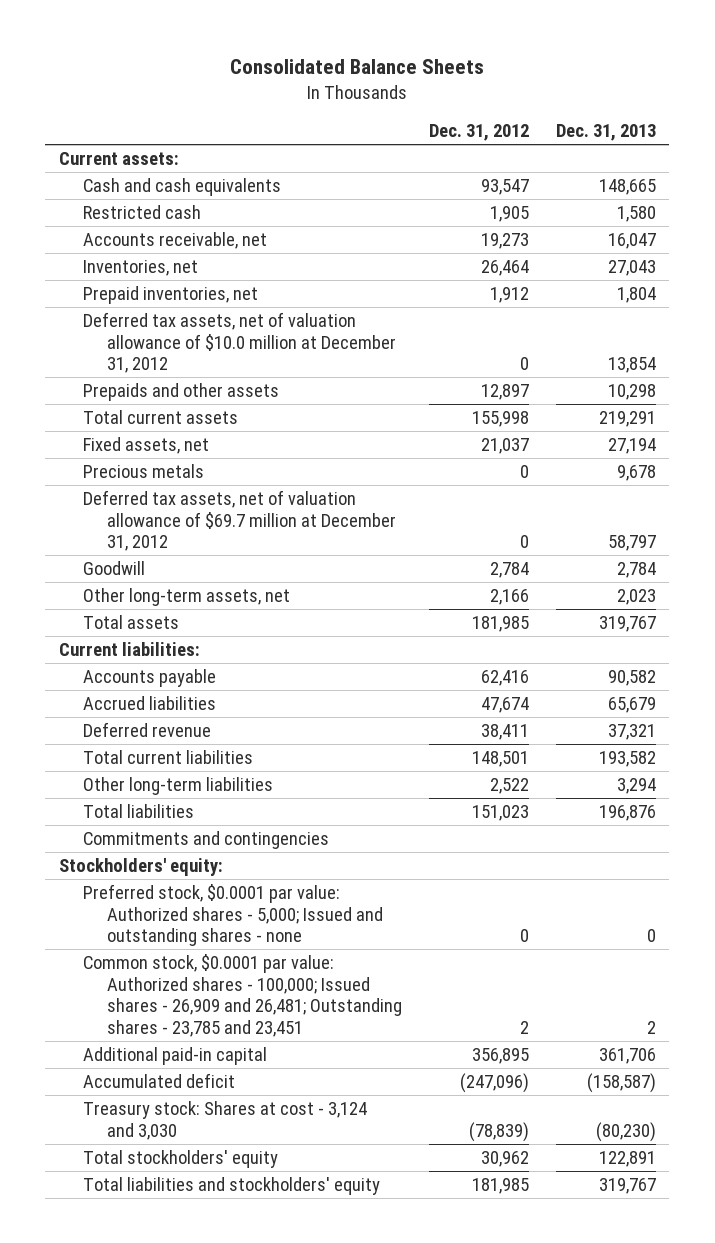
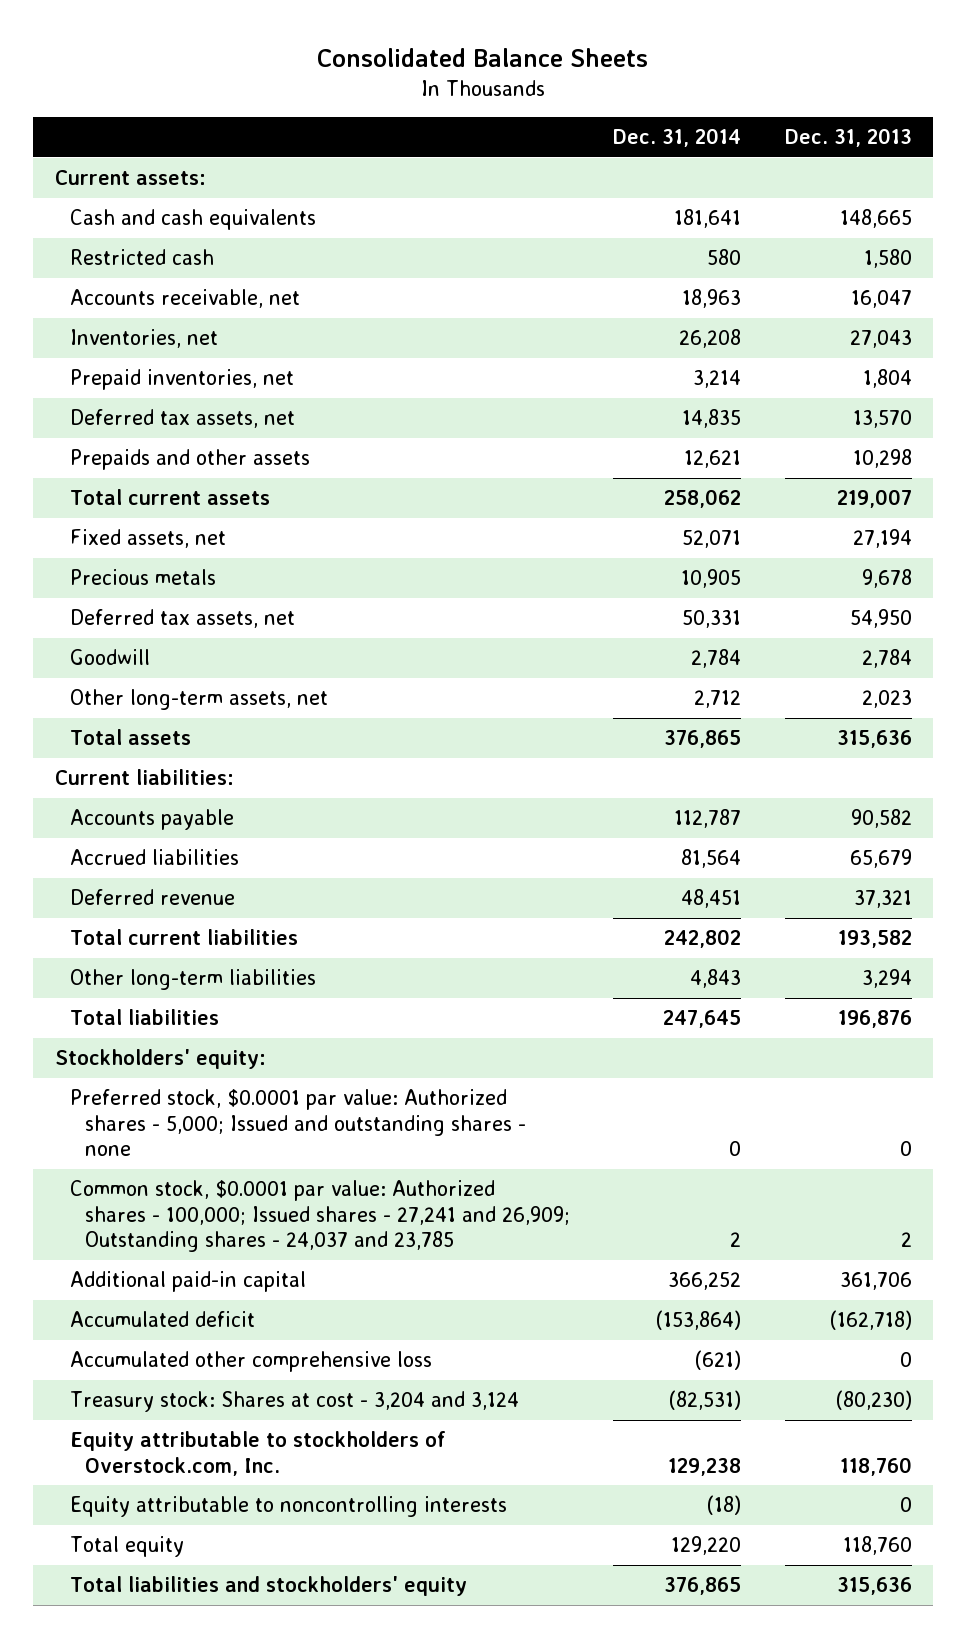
- | Dec. 31, 2012 | Dec. 31, 2013
+ | Dec. 31, 2014 | Dec. 31, 2013
- Deferred tax assets, net of valuation allowance of $10.0 million at December 31, 2012 | 0 | 13,854
+ Deferred tax assets, net | 14,835 | 13,570
- Total current assets | 155,998 | 219,291
+ Total current assets | 258,062 | 219,007
- Deferred tax assets, net of valuation allowance of $69.7 million at December 31, 2012 | 0 | 58,797
+ Deferred tax assets, net | 50,331 | 54,950
- Total assets | 181,985 | 319,767
+ Total assets | 376,865 | 315,636
- Commitments and contingencies
- Common stock, $0.0001 par value: Authorized shares - 100,000; Issued shares - 26,909 and 26,481; Outstanding shares - 23,785 and 23,451 | 2 | 2
+ Common stock, $0.0001 par value: Authorized shares - 100,000; Issued shares - 27,241 and 26,909; Outstanding shares - 24,037 and 23,785 | 2 | 2
- Accumulated deficit | (247,096) | (158,587)
- Treasury stock: Shares at cost - 3,124 and 3,030 | (78,839) | (80,230)
- Total stockholders' equity | 30,962 | 122,891
- Total liabilities and stockholders' equity | 181,985 | 319,767
+ Accumulated deficit | (153,864) | (162,718)
+ Accumulated other comprehensive loss | (621) | 0
+ Treasury stock: Shares at cost - 3,204 and 3,124 | (82,531) | (80,230)
+ Equity attributable to stockholders of Overstock.com, Inc. | 129,238 | 118,760
+ Equity attributable to noncontrolling interests | (18) | 0
+ Total equity | 129,220 | 118,760
+ Total liabilities and stockholders' equity | 376,865 | 315,636

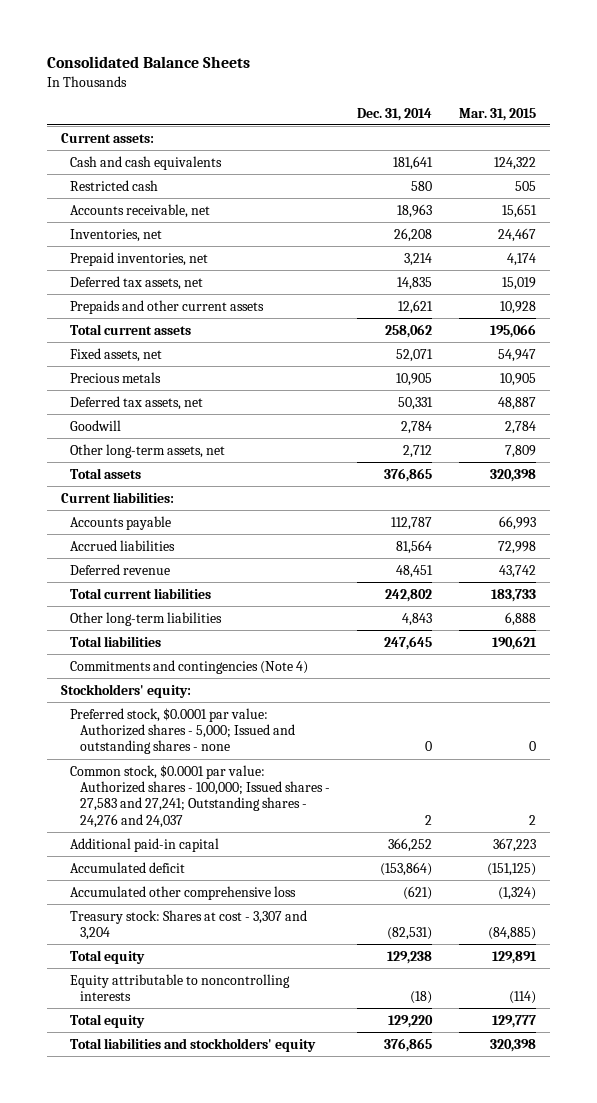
- | Dec. 31, 2014 | Dec. 31, 2013
+ | Dec. 31, 2014 | Mar. 31, 2015
- Prepaids and other assets | 12,621 | 10,298
+ Prepaids and other current assets | 12,621 | 10,928
+ Commitments and contingencies (Note 4)
- Common stock, $0.0001 par value: Authorized shares - 100,000; Issued shares - 27,241 and 26,909; Outstanding shares - 24,037 and 23,785 | 2 | 2
+ Common stock, $0.0001 par value: Authorized shares - 100,000; Issued shares - 27,583 and 27,241; Outstanding shares - 24,276 and 24,037 | 2 | 2
- Treasury stock: Shares at cost - 3,204 and 3,124 | (82,531) | (80,230)
- Equity attributable to stockholders of Overstock.com, Inc. | 129,238 | 118,760
+ Treasury stock: Shares at cost - 3,307 and 3,204 | (82,531) | (84,885)
+ Total equity | 129,238 | 129,891

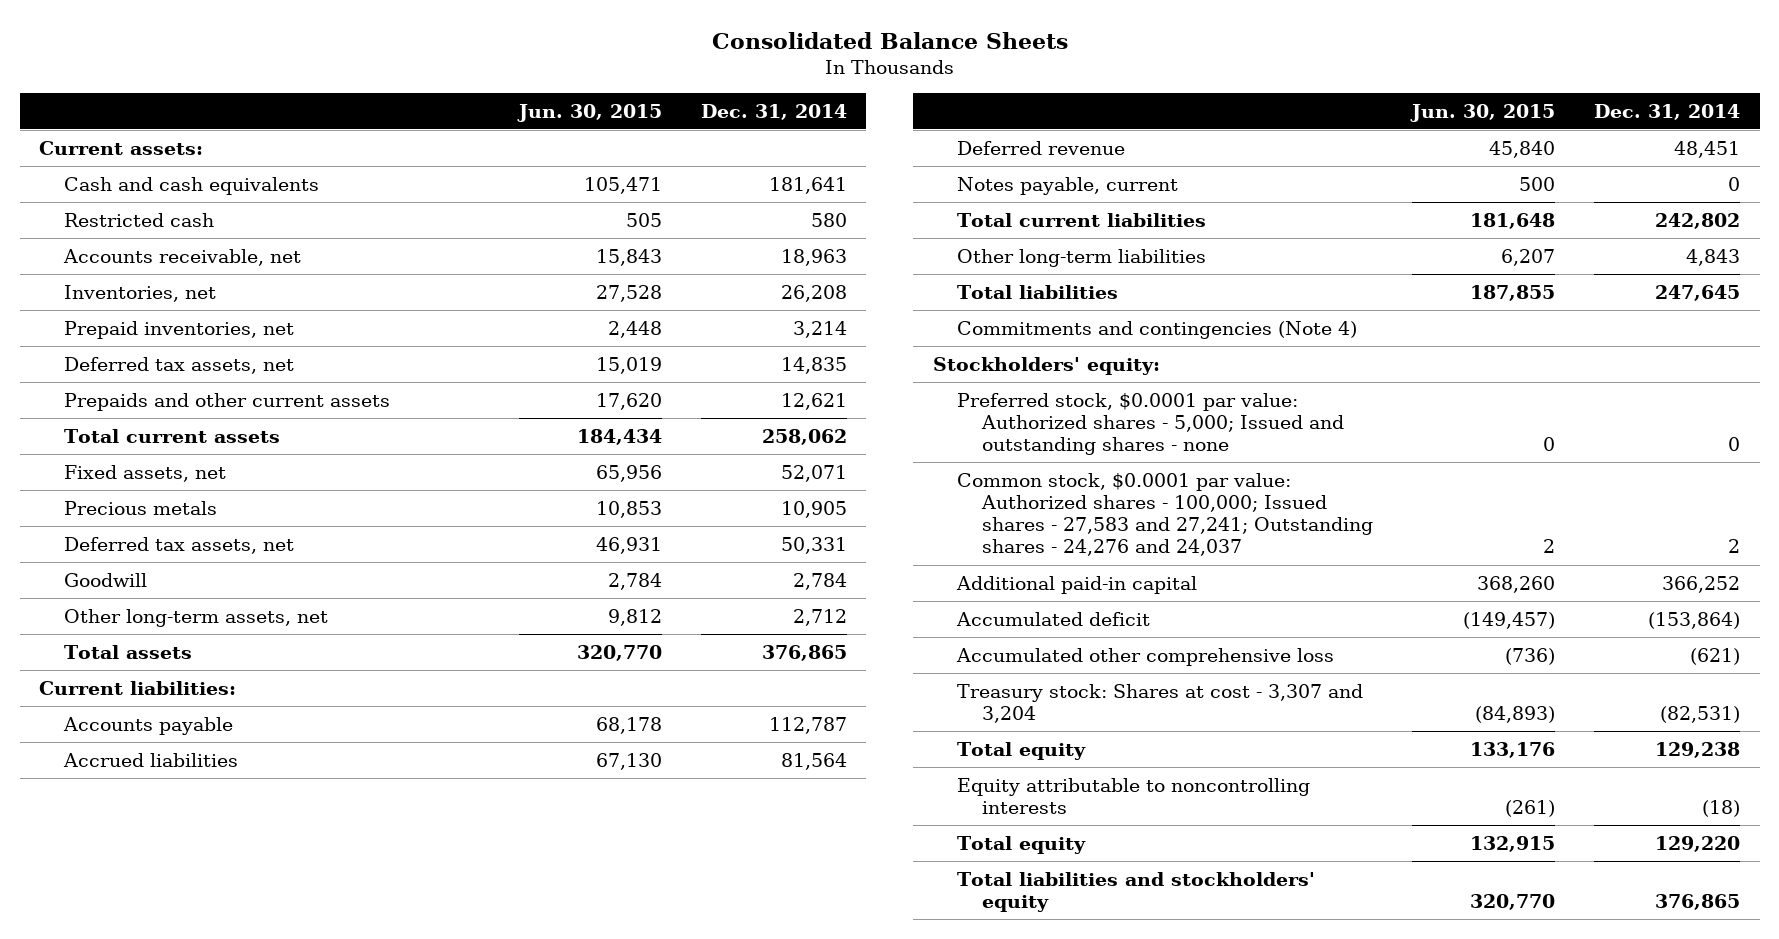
- | Dec. 31, 2014 | Mar. 31, 2015
+ | Jun. 30, 2015 | Dec. 31, 2014
+ Notes payable, current | 500 | 0

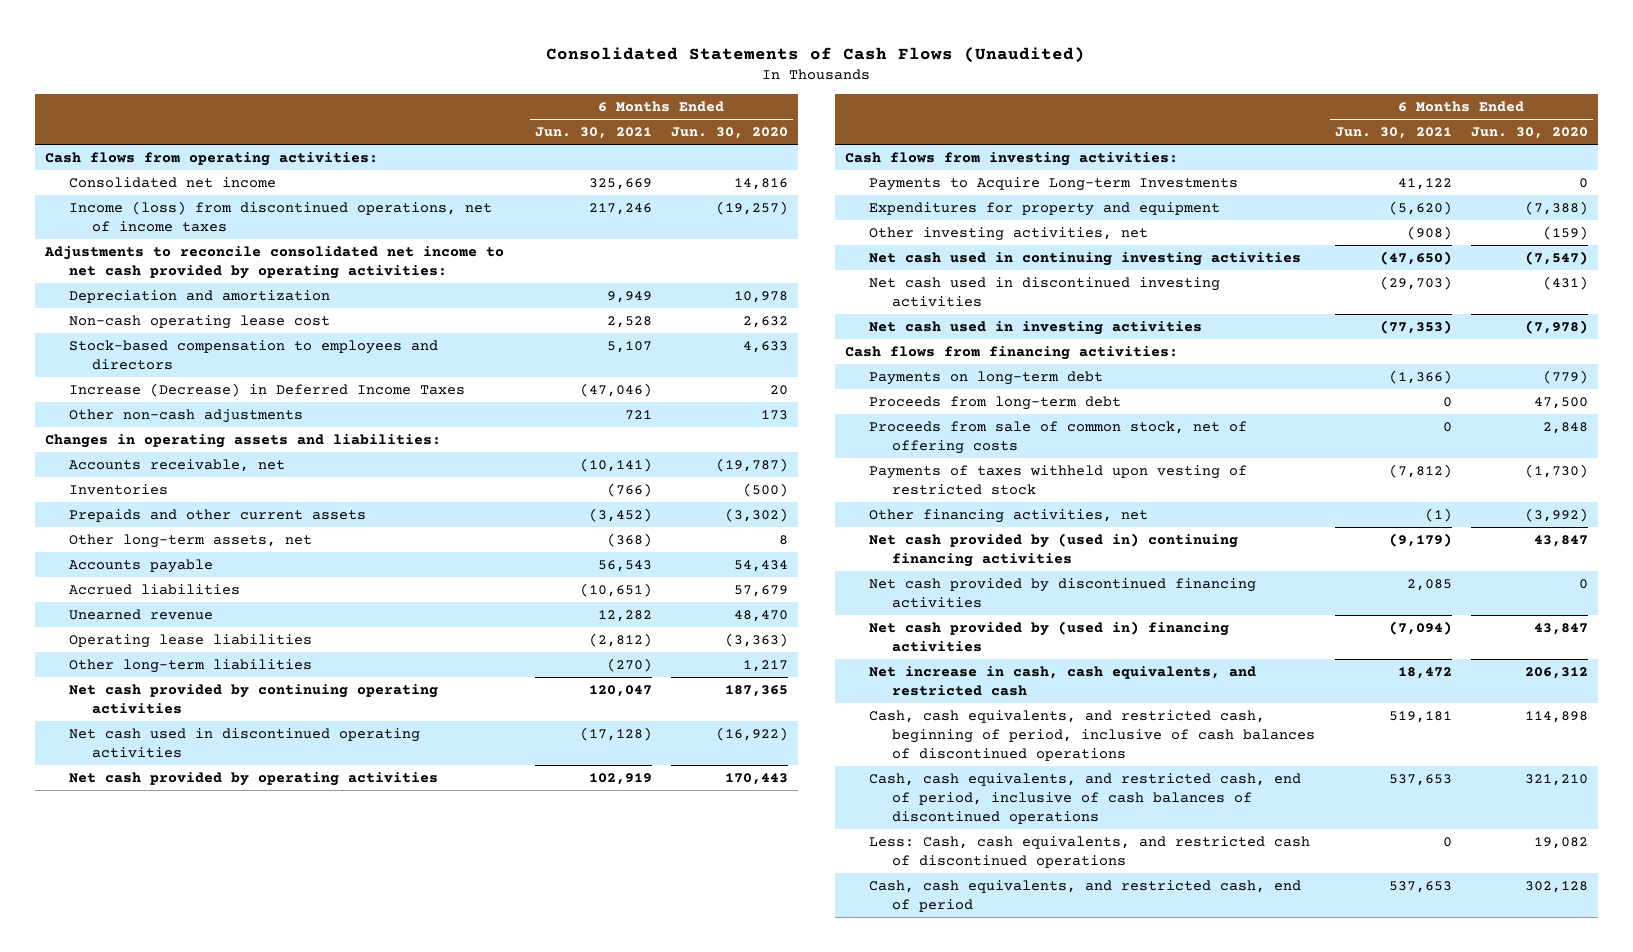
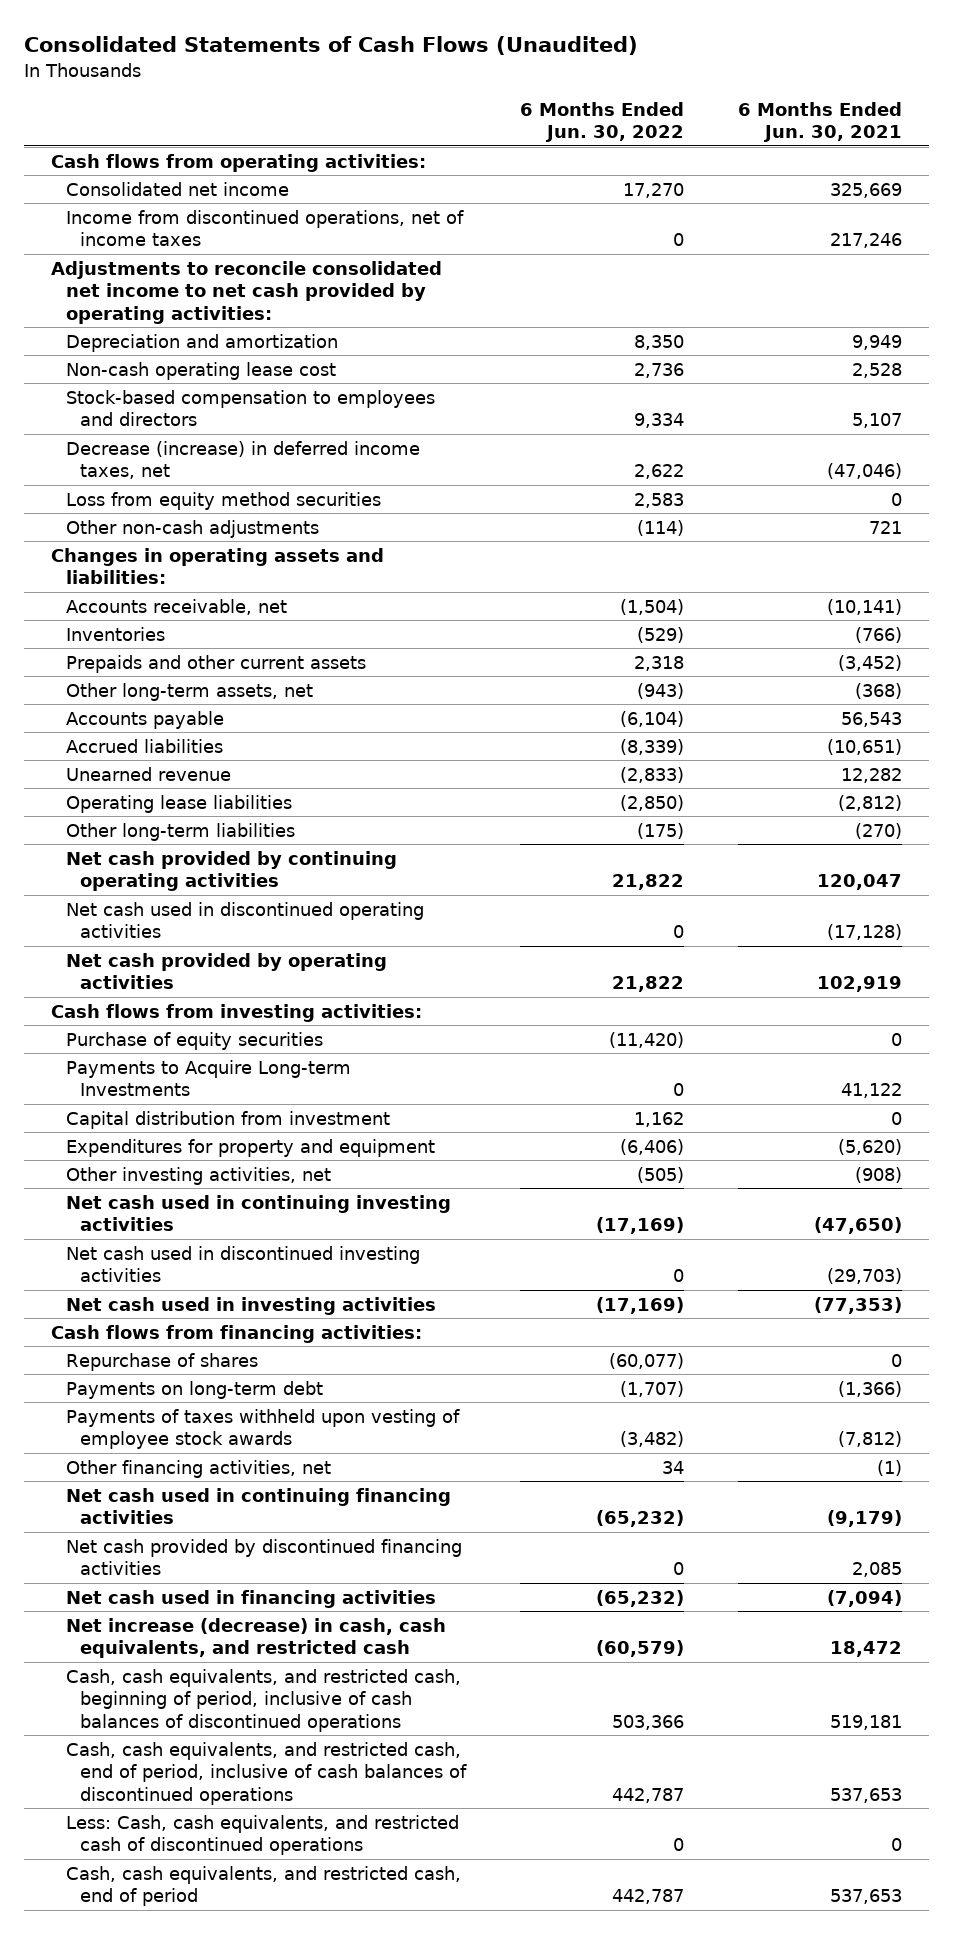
- | 6 Months Ended Jun. 30, 2021 | 6 Months Ended Jun. 30, 2020
+ | 6 Months Ended Jun. 30, 2022 | 6 Months Ended Jun. 30, 2021
- Income (loss) from discontinued operations, net of income taxes | 217,246 | (19,257)
+ Income from discontinued operations, net of income taxes | 0 | 217,246
- Increase (Decrease) in Deferred Income Taxes | (47,046) | 20
+ Decrease (increase) in deferred income taxes, net | 2,622 | (47,046)
+ Loss from equity method securities | 2,583 | 0
+ Purchase of equity securities | (11,420) | 0
+ Capital distribution from investment | 1,162 | 0
+ Repurchase of shares | (60,077) | 0
- Proceeds from long-term debt | 0 | 47,500
- Proceeds from sale of common stock, net of offering costs | 0 | 2,848
- Payments of taxes withheld upon vesting of restricted stock | (7,812) | (1,730)
+ Payments of taxes withheld upon vesting of employee stock awards | (3,482) | (7,812)
- Net cash provided by (used in) continuing financing activities | (9,179) | 43,847
+ Net cash used in continuing financing activities | (65,232) | (9,179)
- Net cash provided by (used in) financing activities | (7,094) | 43,847
- Net increase in cash, cash equivalents, and restricted cash | 18,472 | 206,312
+ Net cash used in financing activities | (65,232) | (7,094)
+ Net increase (decrease) in cash, cash equivalents, and restricted cash | (60,579) | 18,472

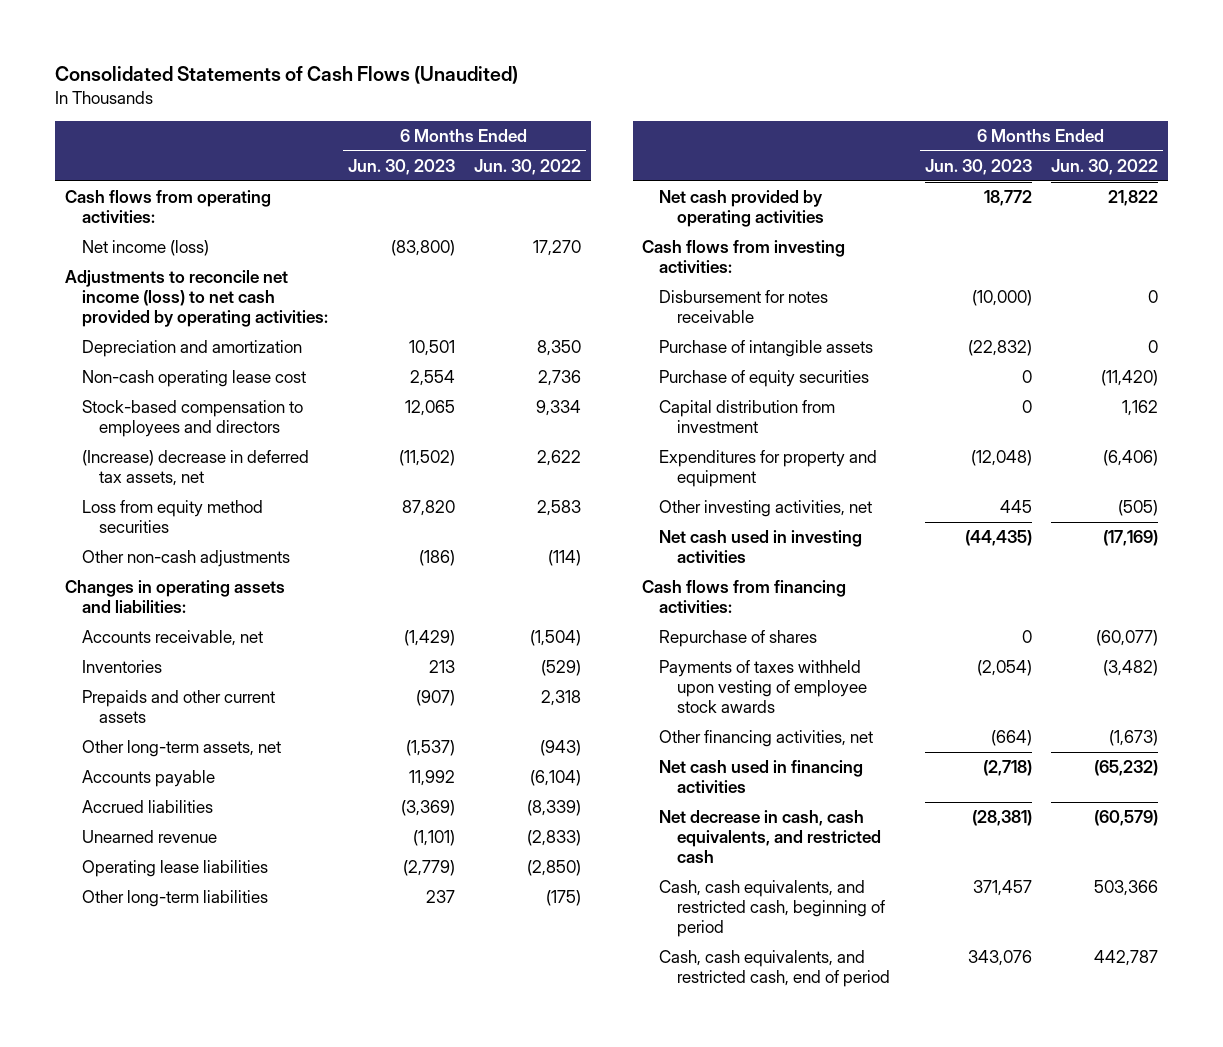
- | 6 Months Ended Jun. 30, 2022 | 6 Months Ended Jun. 30, 2021
+ | 6 Months Ended Jun. 30, 2023 | 6 Months Ended Jun. 30, 2022
- Consolidated net income | 17,270 | 325,669
- Income from discontinued operations, net of income taxes | 0 | 217,246
- Adjustments to reconcile consolidated net income to net cash provided by operating activities:
+ Net income (loss) | (83,800) | 17,270
+ Adjustments to reconcile net income (loss) to net cash provided by operating activities:
- Decrease (increase) in deferred income taxes, net | 2,622 | (47,046)
+ (Increase) decrease in deferred tax assets, net | (11,502) | 2,622
- Net cash provided by continuing operating activities | 21,822 | 120,047
- Net cash used in discontinued operating activities | 0 | (17,128)
+ Disbursement for notes receivable | (10,000) | 0
+ Purchase of intangible assets | (22,832) | 0
- Payments to Acquire Long-term Investments | 0 | 41,122
- Net cash used in continuing investing activities | (17,169) | (47,650)
- Net cash used in discontinued investing activities | 0 | (29,703)
- Payments on long-term debt | (1,707) | (1,366)
- Other financing activities, net | 34 | (1)
- Net cash used in continuing financing activities | (65,232) | (9,179)
- Net cash provided by discontinued financing activities | 0 | 2,085
+ Other financing activities, net | (664) | (1,673)
- Net increase (decrease) in cash, cash equivalents, and restricted cash | (60,579) | 18,472
- Cash, cash equivalents, and restricted cash, beginning of period, inclusive of cash balances of discontinued operations | 503,366 | 519,181
- Cash, cash equivalents, and restricted cash, end of period, inclusive of cash balances of discontinued operations | 442,787 | 537,653
- Less: Cash, cash equivalents, and restricted cash of discontinued operations | 0 | 0
+ Net decrease in cash, cash equivalents, and restricted cash | (28,381) | (60,579)
+ Cash, cash equivalents, and restricted cash, beginning of period | 371,457 | 503,366

